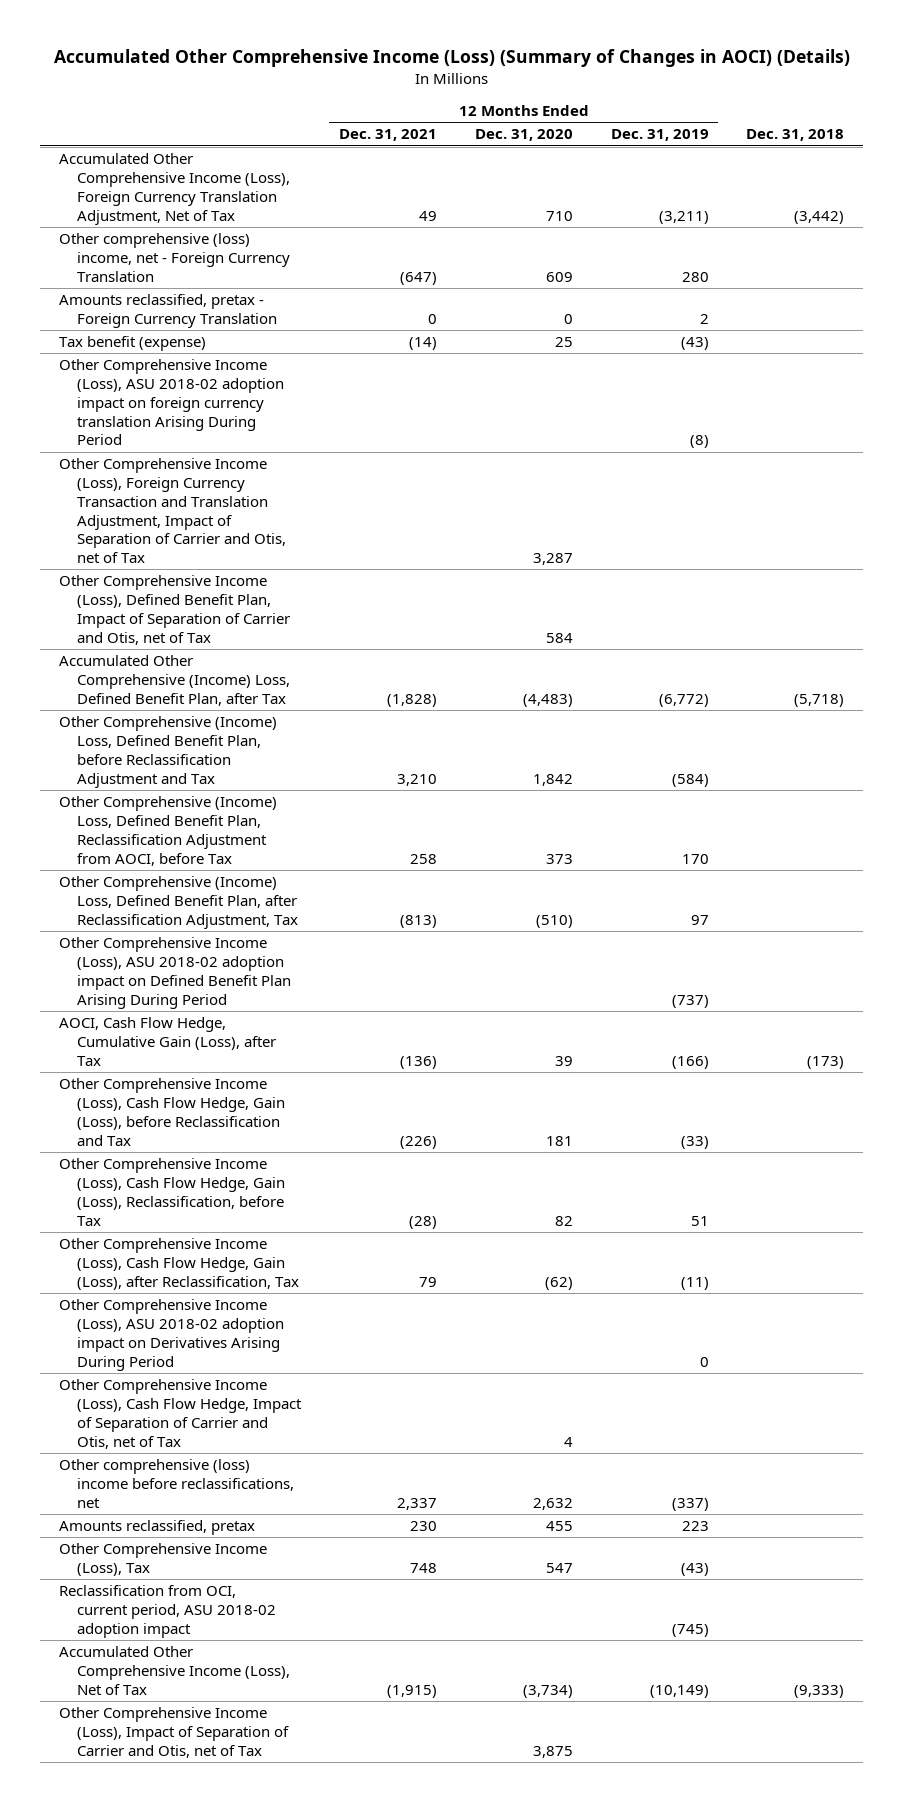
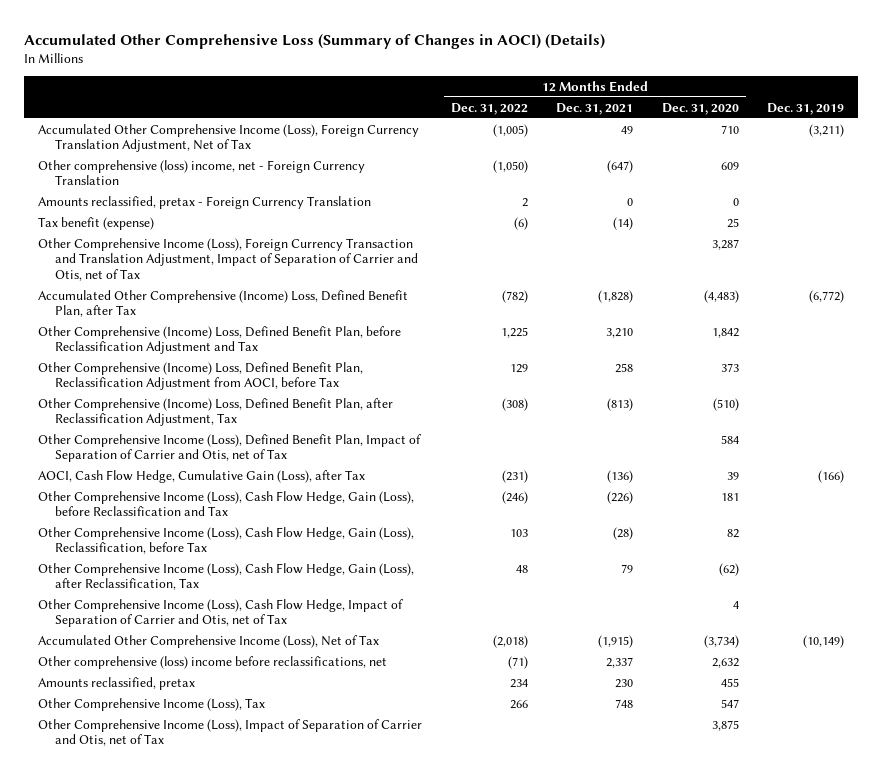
- Accumulated Other Comprehensive Income (Loss) (Summary of Changes in AOCI) (Details)
+ Accumulated Other Comprehensive Loss (Summary of Changes in AOCI) (Details)
- | 12 Months Ended Dec. 31, 2021 | 12 Months Ended Dec. 31, 2020 | 12 Months Ended Dec. 31, 2019 | Dec. 31, 2018
+ | 12 Months Ended Dec. 31, 2022 | 12 Months Ended Dec. 31, 2021 | 12 Months Ended Dec. 31, 2020 | Dec. 31, 2019
- Other Comprehensive Income (Loss), ASU 2018-02 adoption impact on foreign currency translation Arising During Period | | | (8) |
- Other Comprehensive Income (Loss), ASU 2018-02 adoption impact on Defined Benefit Plan Arising During Period | | | (737) |
moved down: Other Comprehensive Income (Loss), Defined Benefit Plan, Impact of Separation of Carrier and Otis, net of Tax | | | 584 |
- Other Comprehensive Income (Loss), ASU 2018-02 adoption impact on Derivatives Arising During Period | | | 0 |
moved up: Accumulated Other Comprehensive Income (Loss), Net of Tax | (2,018) | (1,915) | (3,734) | (10,149)
- Reclassification from OCI, current period, ASU 2018-02 adoption impact | | | (745) |

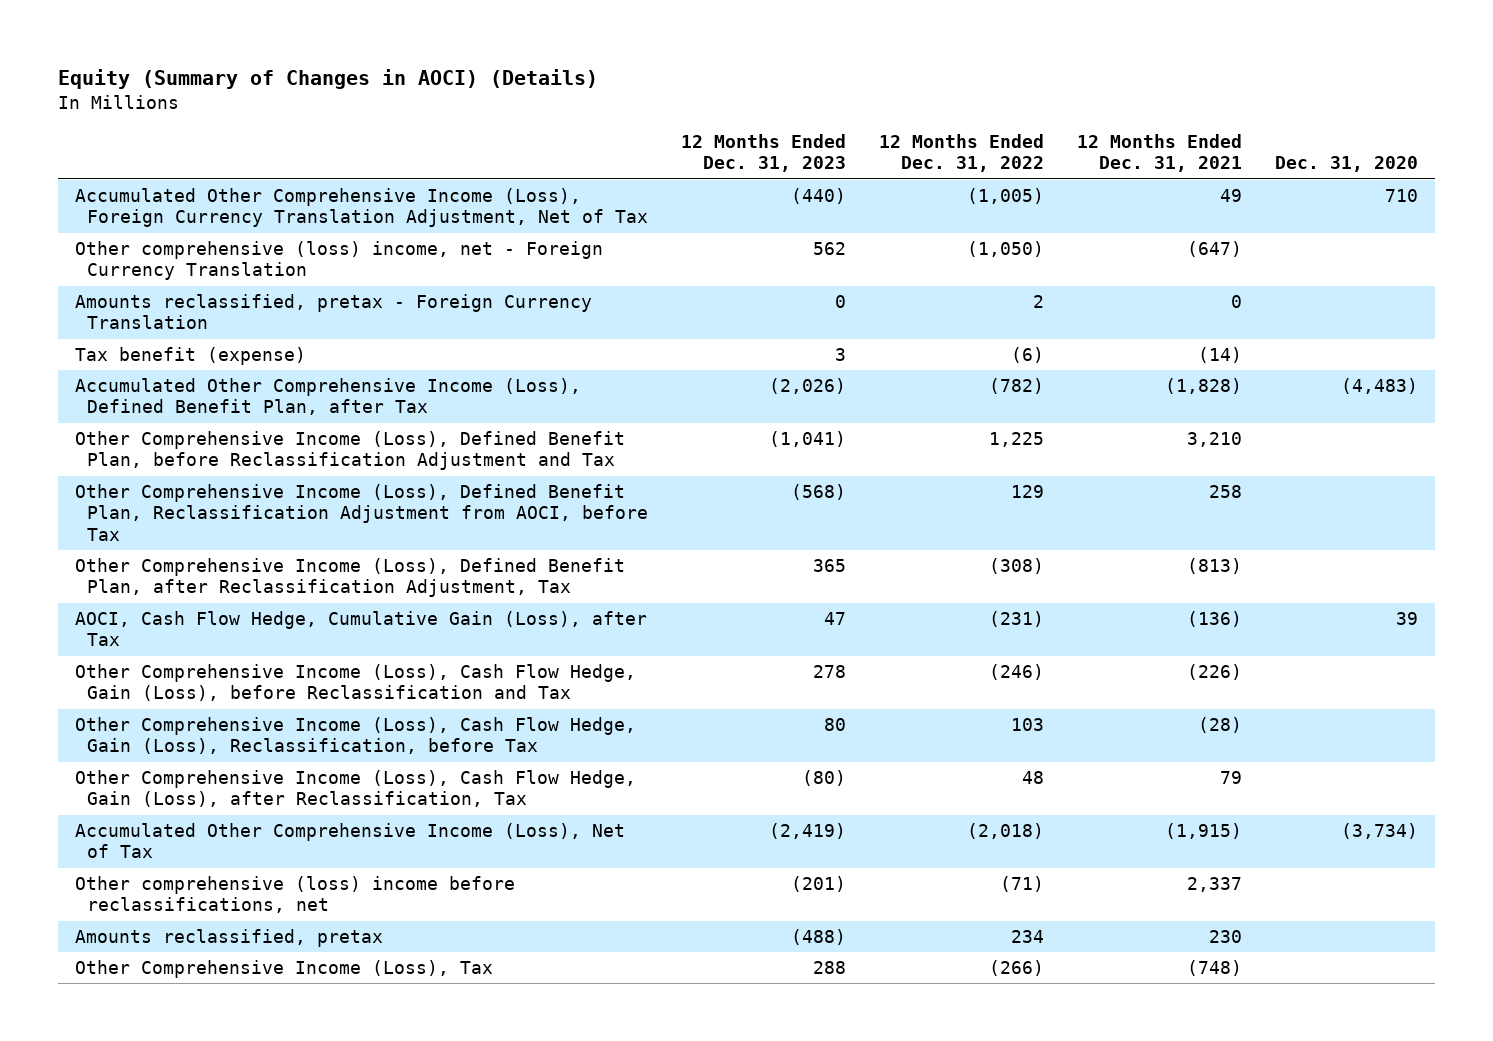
- Accumulated Other Comprehensive Loss (Summary of Changes in AOCI) (Details)
+ Equity (Summary of Changes in AOCI) (Details)
- | 12 Months Ended Dec. 31, 2022 | 12 Months Ended Dec. 31, 2021 | 12 Months Ended Dec. 31, 2020 | Dec. 31, 2019
+ | 12 Months Ended Dec. 31, 2023 | 12 Months Ended Dec. 31, 2022 | 12 Months Ended Dec. 31, 2021 | Dec. 31, 2020
- Other Comprehensive Income (Loss), Foreign Currency Transaction and Translation Adjustment, Impact of Separation of Carrier and Otis, net of Tax | | | 3,287 |
- Accumulated Other Comprehensive (Income) Loss, Defined Benefit Plan, after Tax | (782) | (1,828) | (4,483) | (6,772)
- Other Comprehensive (Income) Loss, Defined Benefit Plan, before Reclassification Adjustment and Tax | 1,225 | 3,210 | 1,842 |
- Other Comprehensive (Income) Loss, Defined Benefit Plan, Reclassification Adjustment from AOCI, before Tax | 129 | 258 | 373 |
- Other Comprehensive (Income) Loss, Defined Benefit Plan, after Reclassification Adjustment, Tax | (308) | (813) | (510) |
- Other Comprehensive Income (Loss), Defined Benefit Plan, Impact of Separation of Carrier and Otis, net of Tax | | | 584 |
+ Accumulated Other Comprehensive Income (Loss), Defined Benefit Plan, after Tax | (2,026) | (782) | (1,828) | (4,483)
+ Other Comprehensive Income (Loss), Defined Benefit Plan, before Reclassification Adjustment and Tax | (1,041) | 1,225 | 3,210 |
+ Other Comprehensive Income (Loss), Defined Benefit Plan, Reclassification Adjustment from AOCI, before Tax | (568) | 129 | 258 |
+ Other Comprehensive Income (Loss), Defined Benefit Plan, after Reclassification Adjustment, Tax | 365 | (308) | (813) |
- Other Comprehensive Income (Loss), Cash Flow Hedge, Impact of Separation of Carrier and Otis, net of Tax | | | 4 |
- Other Comprehensive Income (Loss), Tax | 266 | 748 | 547 |
- Other Comprehensive Income (Loss), Impact of Separation of Carrier and Otis, net of Tax | | | 3,875 |
+ Other Comprehensive Income (Loss), Tax | 288 | (266) | (748) |

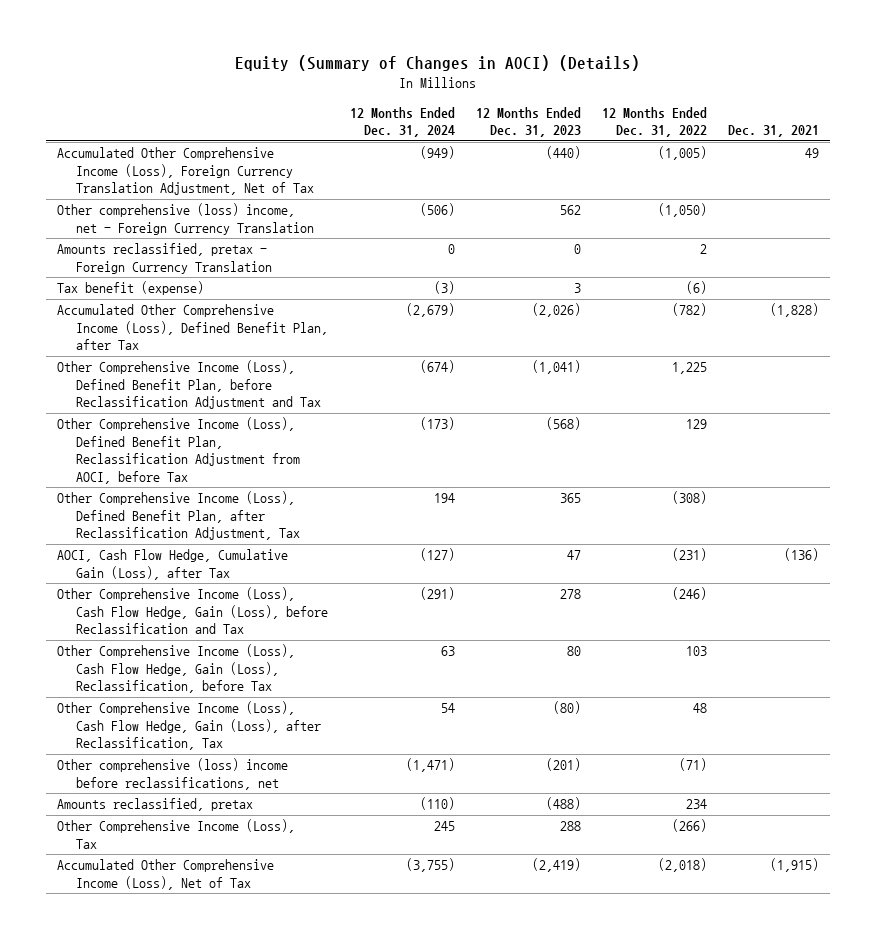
- | 12 Months Ended Dec. 31, 2023 | 12 Months Ended Dec. 31, 2022 | 12 Months Ended Dec. 31, 2021 | Dec. 31, 2020
+ | 12 Months Ended Dec. 31, 2024 | 12 Months Ended Dec. 31, 2023 | 12 Months Ended Dec. 31, 2022 | Dec. 31, 2021
moved down: Accumulated Other Comprehensive Income (Loss), Net of Tax | (3,755) | (2,419) | (2,018) | (1,915)

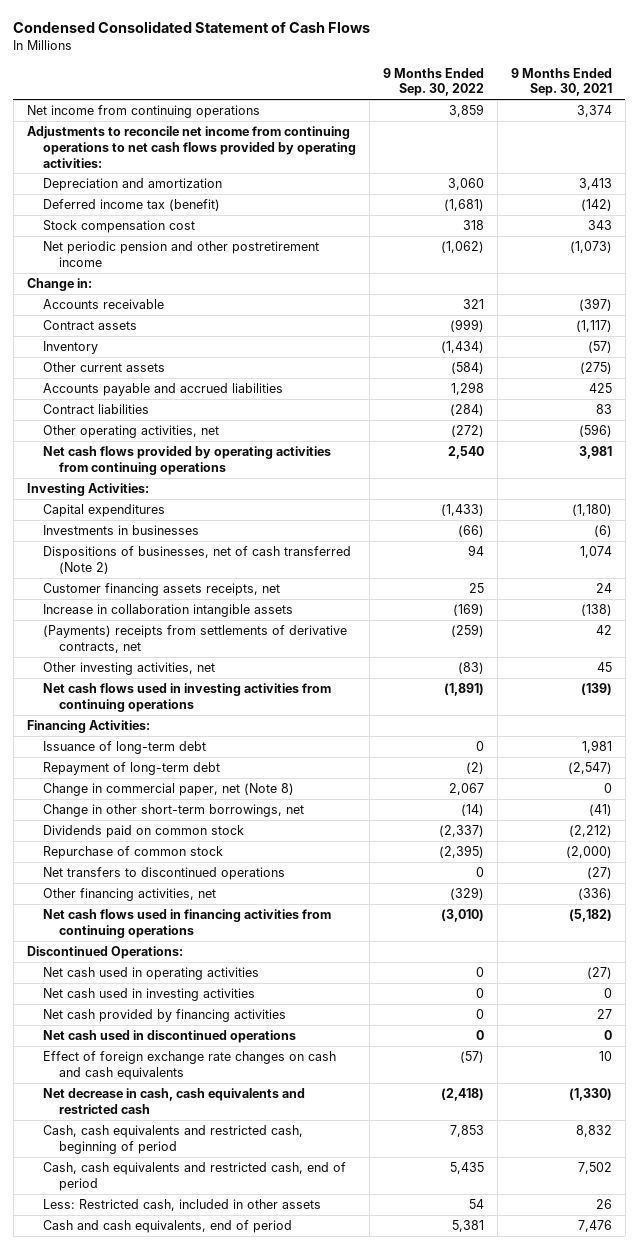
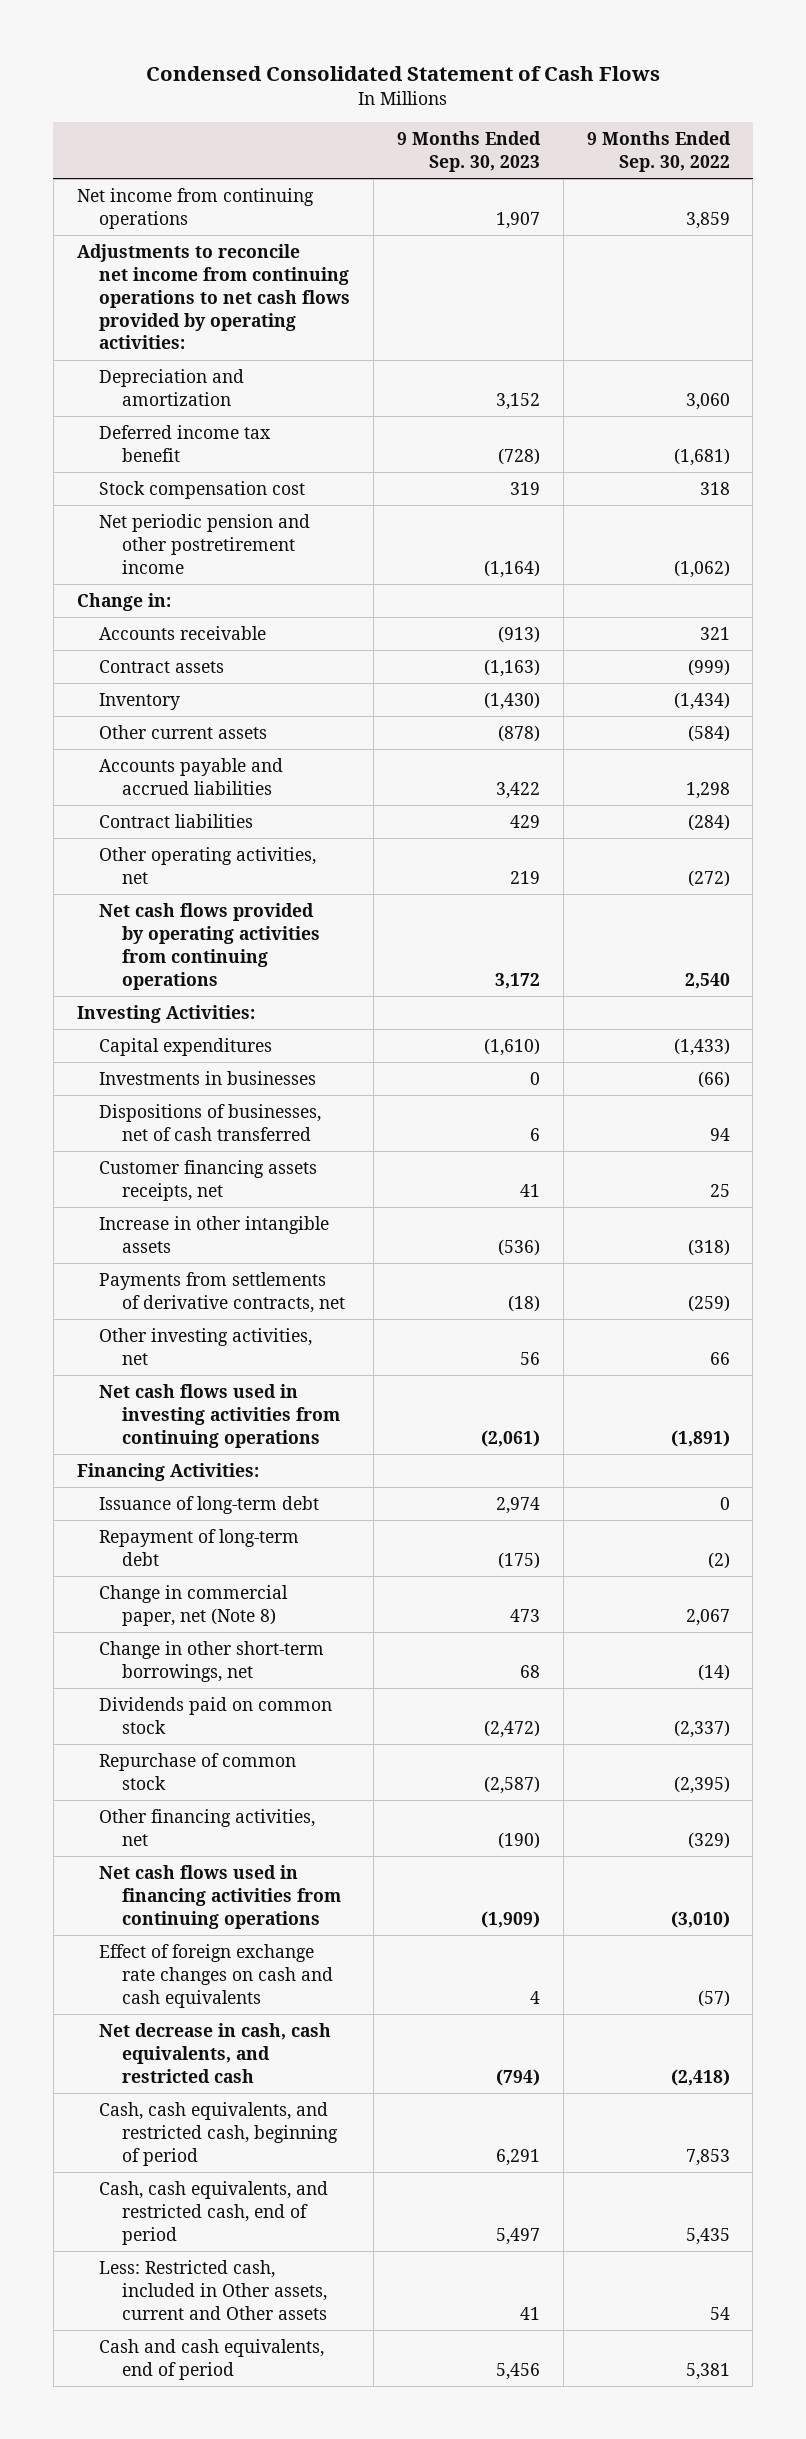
- | 9 Months Ended Sep. 30, 2022 | 9 Months Ended Sep. 30, 2021
+ | 9 Months Ended Sep. 30, 2023 | 9 Months Ended Sep. 30, 2022
- Deferred income tax (benefit) | (1,681) | (142)
+ Deferred income tax benefit | (728) | (1,681)
- Dispositions of businesses, net of cash transferred (Note 2) | 94 | 1,074
+ Dispositions of businesses, net of cash transferred | 6 | 94
- Increase in collaboration intangible assets | (169) | (138)
- (Payments) receipts from settlements of derivative contracts, net | (259) | 42
- Other investing activities, net | (83) | 45
+ Increase in other intangible assets | (536) | (318)
+ Payments from settlements of derivative contracts, net | (18) | (259)
+ Other investing activities, net | 56 | 66
- Net transfers to discontinued operations | 0 | (27)
- Discontinued Operations:
- Net cash used in operating activities | 0 | (27)
- Net cash used in investing activities | 0 | 0
- Net cash provided by financing activities | 0 | 27
- Net cash used in discontinued operations | 0 | 0
- Net decrease in cash, cash equivalents and restricted cash | (2,418) | (1,330)
- Cash, cash equivalents and restricted cash, beginning of period | 7,853 | 8,832
- Cash, cash equivalents and restricted cash, end of period | 5,435 | 7,502
- Less: Restricted cash, included in other assets | 54 | 26
+ Net decrease in cash, cash equivalents, and restricted cash | (794) | (2,418)
+ Cash, cash equivalents, and restricted cash, beginning of period | 6,291 | 7,853
+ Cash, cash equivalents, and restricted cash, end of period | 5,497 | 5,435
+ Less: Restricted cash, included in Other assets, current and Other assets | 41 | 54

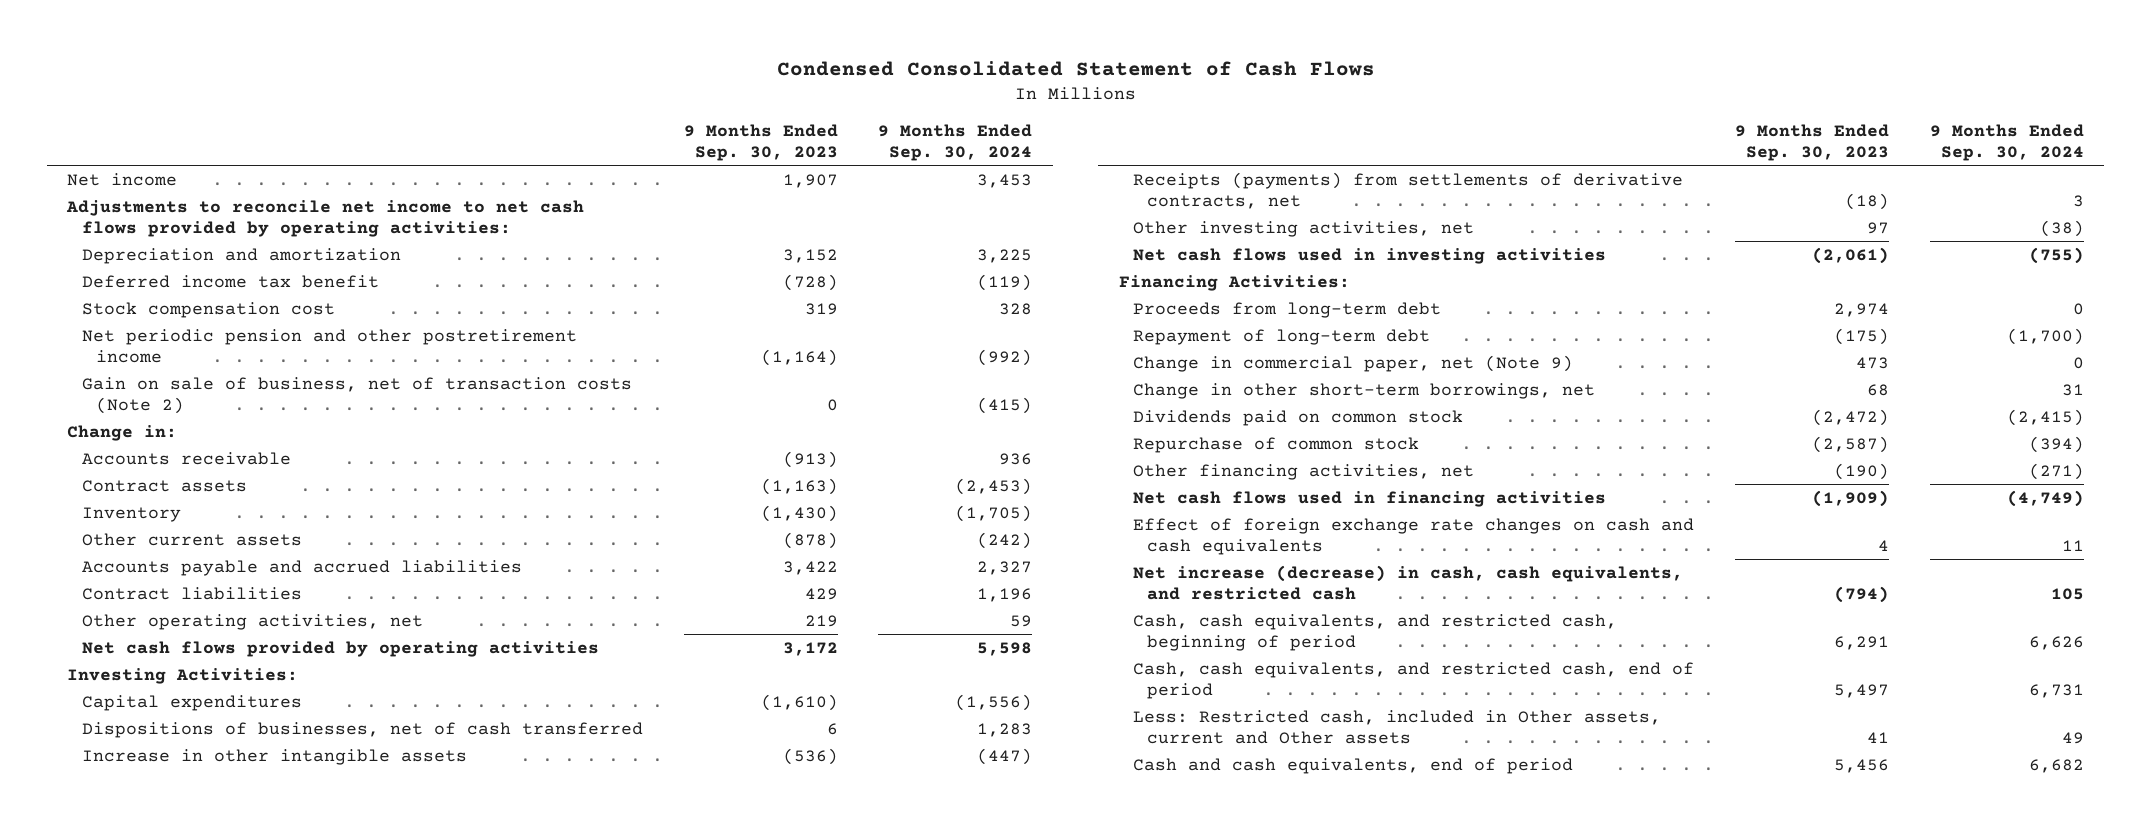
- | 9 Months Ended Sep. 30, 2023 | 9 Months Ended Sep. 30, 2022
+ | 9 Months Ended Sep. 30, 2023 | 9 Months Ended Sep. 30, 2024
- Net income from continuing operations | 1,907 | 3,859
- Adjustments to reconcile net income from continuing operations to net cash flows provided by operating activities:
+ Net income | 1,907 | 3,453
+ Adjustments to reconcile net income to net cash flows provided by operating activities:
+ Gain on sale of business, net of transaction costs (Note 2) | 0 | (415)
- Net cash flows provided by operating activities from continuing operations | 3,172 | 2,540
+ Net cash flows provided by operating activities | 3,172 | 5,598
- Investments in businesses | 0 | (66)
- Customer financing assets receipts, net | 41 | 25
- Payments from settlements of derivative contracts, net | (18) | (259)
- Other investing activities, net | 56 | 66
- Net cash flows used in investing activities from continuing operations | (2,061) | (1,891)
+ Receipts (payments) from settlements of derivative contracts, net | (18) | 3
+ Other investing activities, net | 97 | (38)
+ Net cash flows used in investing activities | (2,061) | (755)
- Issuance of long-term debt | 2,974 | 0
+ Proceeds from long-term debt | 2,974 | 0
- Change in commercial paper, net (Note 8) | 473 | 2,067
+ Change in commercial paper, net (Note 9) | 473 | 0
- Net cash flows used in financing activities from continuing operations | (1,909) | (3,010)
+ Net cash flows used in financing activities | (1,909) | (4,749)
- Net decrease in cash, cash equivalents, and restricted cash | (794) | (2,418)
+ Net increase (decrease) in cash, cash equivalents, and restricted cash | (794) | 105

